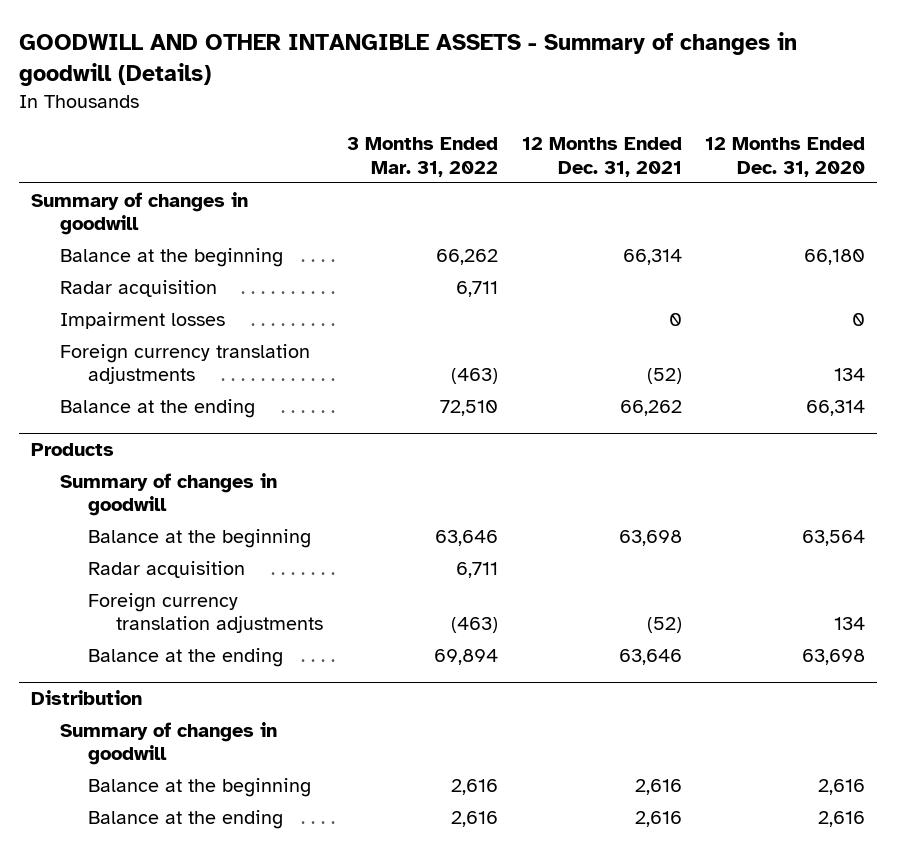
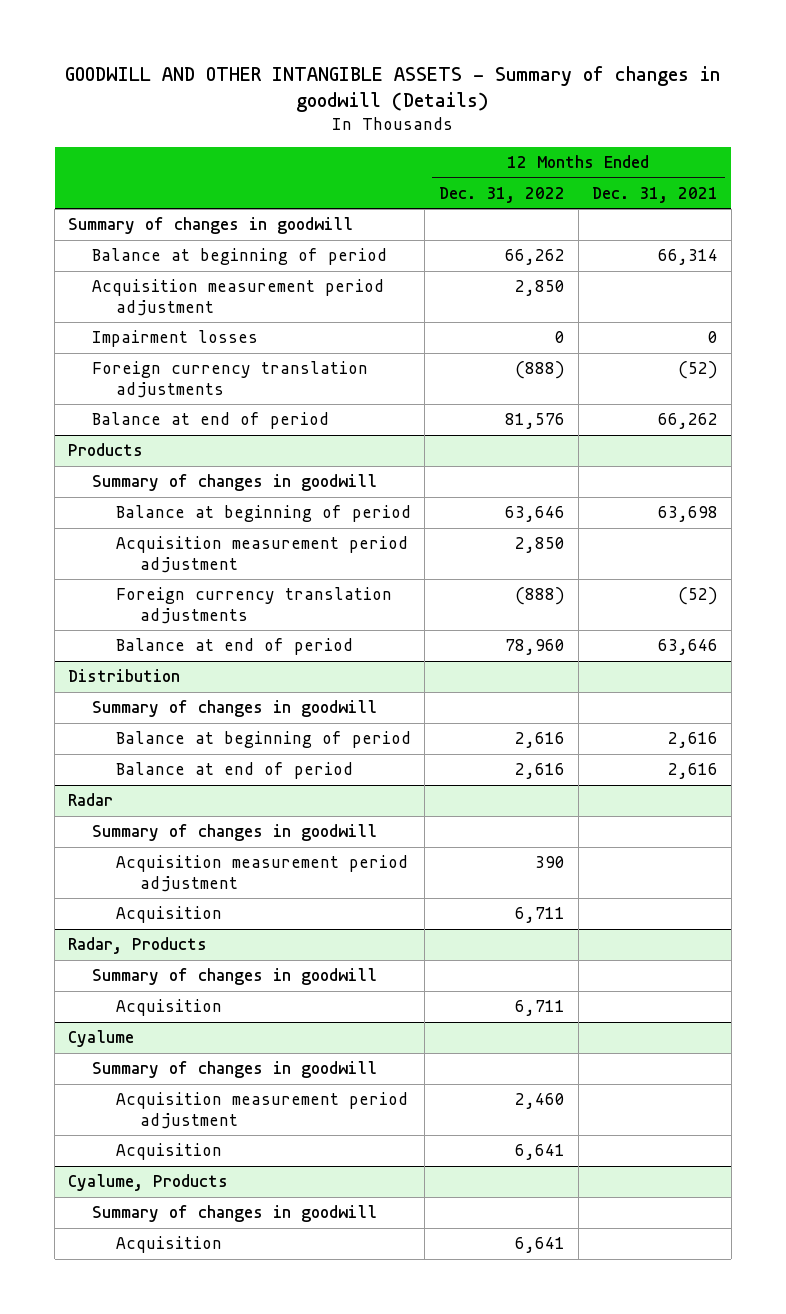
- | 3 Months Ended Mar. 31, 2022 | 12 Months Ended Dec. 31, 2021 | 12 Months Ended Dec. 31, 2020
+ | 12 Months Ended Dec. 31, 2022 | 12 Months Ended Dec. 31, 2021
- Balance at the beginning | 66,262 | 66,314 | 66,180
- Radar acquisition | 6,711 | |
+ Balance at beginning of period | 66,262 | 66,314
+ Acquisition measurement period adjustment | 2,850 |
- Balance at the ending | 72,510 | 66,262 | 66,314
+ Balance at end of period | 81,576 | 66,262
@ Products
- Balance at the beginning | 63,646 | 63,698 | 63,564
- Radar acquisition | 6,711 | |
+ Balance at beginning of period | 63,646 | 63,698
+ Acquisition measurement period adjustment | 2,850 |
- Balance at the ending | 69,894 | 63,646 | 63,698
+ Balance at end of period | 78,960 | 63,646
@ Distribution
- Balance at the beginning | 2,616 | 2,616 | 2,616
- Balance at the ending | 2,616 | 2,616 | 2,616
+ Balance at beginning of period | 2,616 | 2,616
+ Balance at end of period | 2,616 | 2,616
+ Radar
+ Summary of changes in goodwill
+ Acquisition measurement period adjustment | 390 |
+ Acquisition | 6,711 |
+ Radar, Products
+ Summary of changes in goodwill
+ Acquisition | 6,711 |
+ Cyalume
+ Summary of changes in goodwill
+ Acquisition measurement period adjustment | 2,460 |
+ Acquisition | 6,641 |
+ Cyalume, Products
+ Summary of changes in goodwill
+ Acquisition | 6,641 |

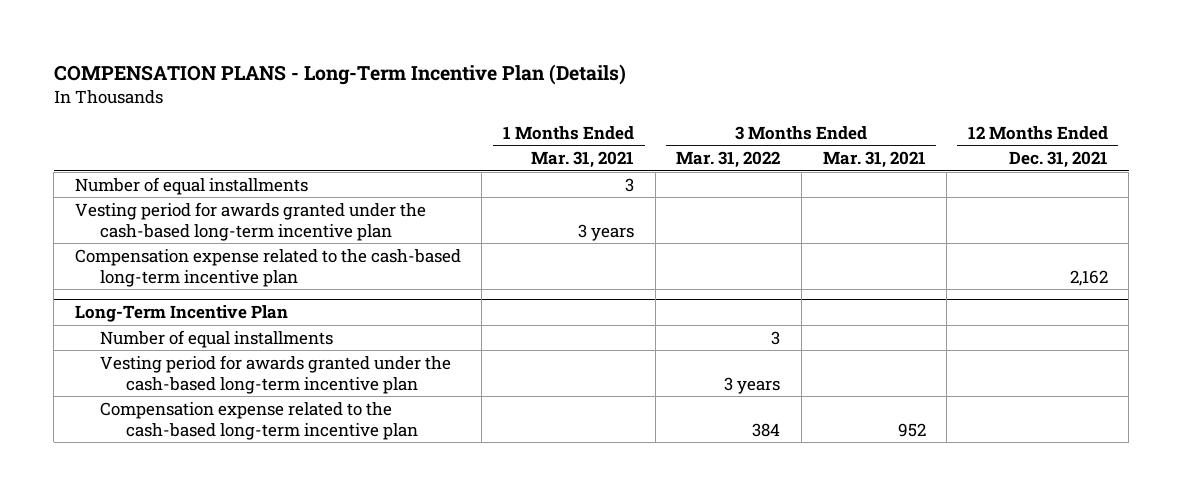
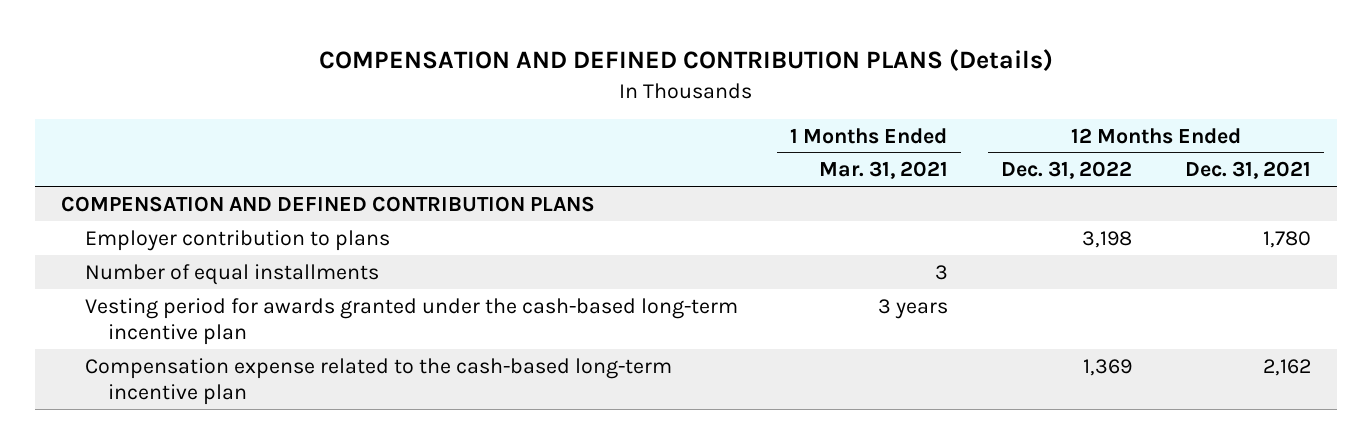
- COMPENSATION PLANS - Long-Term Incentive Plan (Details)
+ COMPENSATION AND DEFINED CONTRIBUTION PLANS (Details)
- | 1 Months Ended Mar. 31, 2021 | 3 Months Ended Mar. 31, 2022 | 3 Months Ended Mar. 31, 2021 | 12 Months Ended Dec. 31, 2021
+ | 1 Months Ended Mar. 31, 2021 | 12 Months Ended Dec. 31, 2022 | 12 Months Ended Dec. 31, 2021
+ COMPENSATION AND DEFINED CONTRIBUTION PLANS
+ Employer contribution to plans | | 3,198 | 1,780
- Long-Term Incentive Plan
- Number of equal installments | | 3 | |
- Vesting period for awards granted under the cash-based long-term incentive plan | | 3 years | |
- Compensation expense related to the cash-based long-term incentive plan | | 384 | 952 |

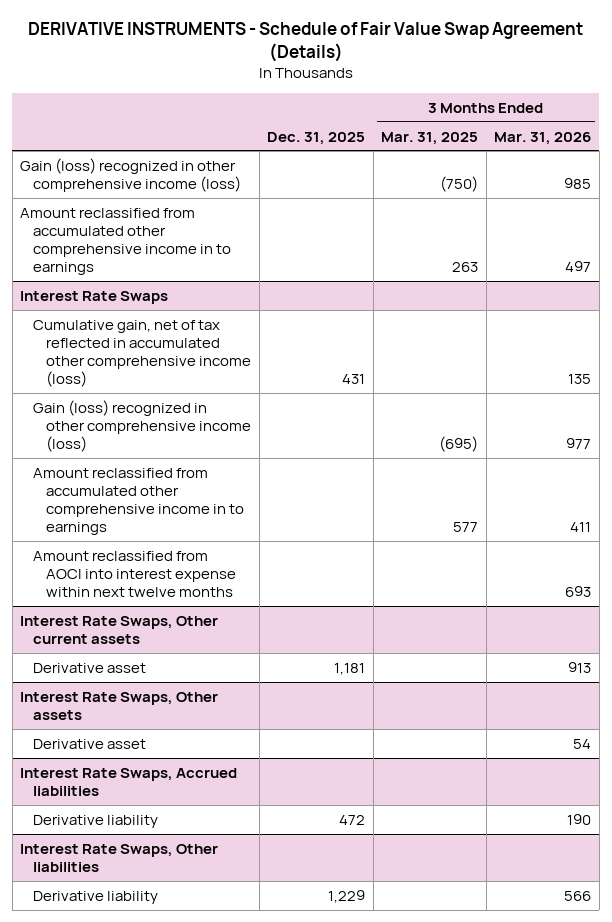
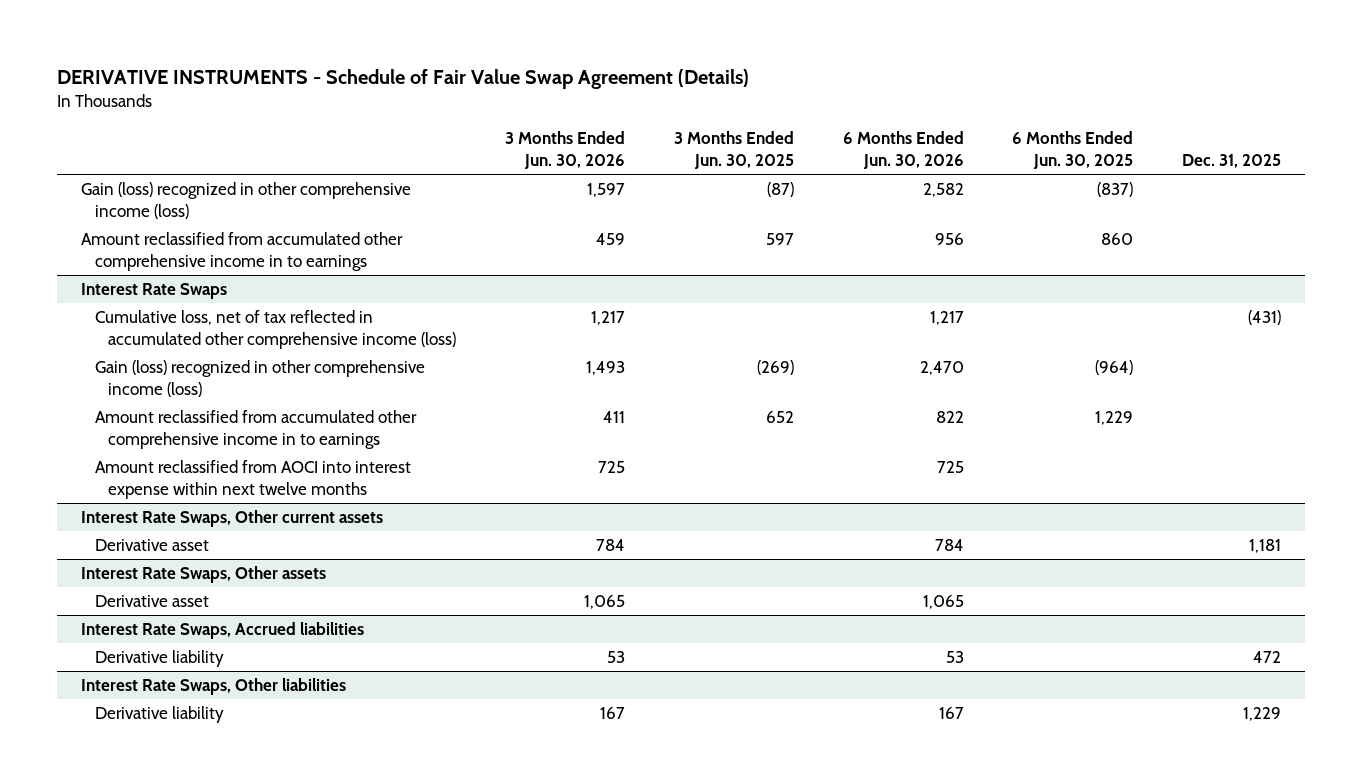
- | Dec. 31, 2025 | 3 Months Ended Mar. 31, 2025 | 3 Months Ended Mar. 31, 2026
+ | 3 Months Ended Jun. 30, 2026 | 3 Months Ended Jun. 30, 2025 | 6 Months Ended Jun. 30, 2026 | 6 Months Ended Jun. 30, 2025 | Dec. 31, 2025
@ Interest Rate Swaps
- Cumulative gain, net of tax reflected in accumulated other comprehensive income (loss) | 431 | | 135
+ Cumulative loss, net of tax reflected in accumulated other comprehensive income (loss) | 1,217 | | 1,217 | | (431)

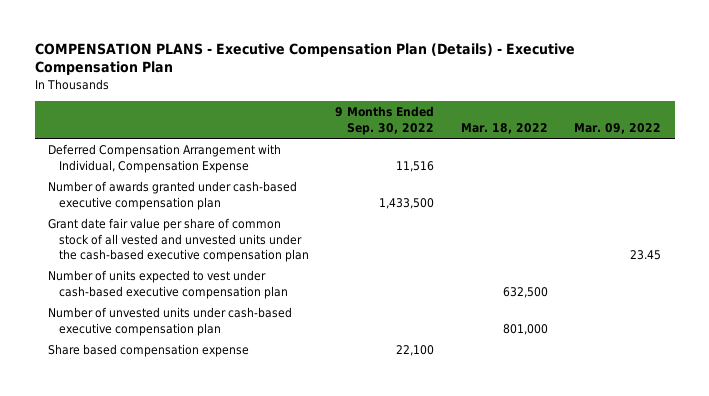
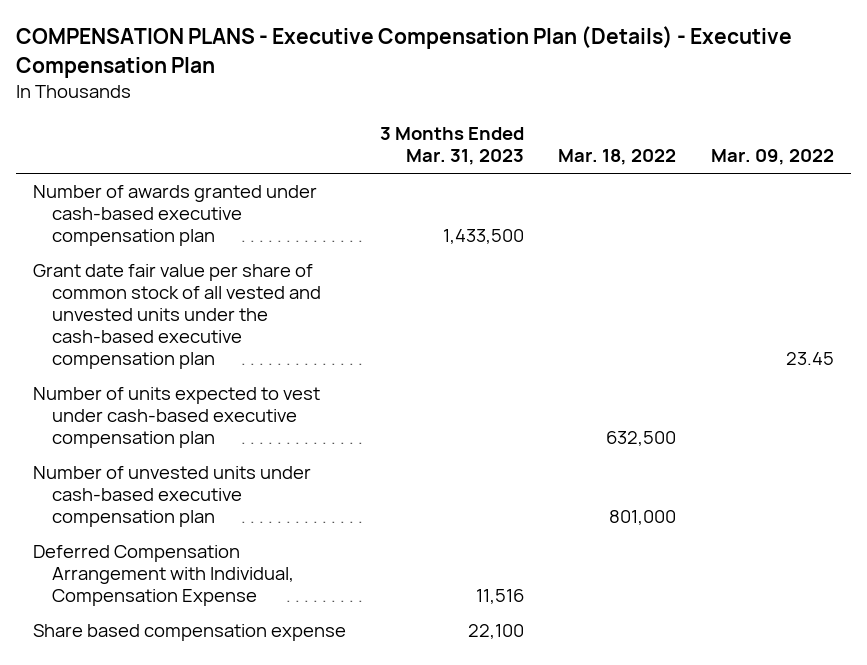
- | 9 Months Ended Sep. 30, 2022 | Mar. 18, 2022 | Mar. 09, 2022
+ | 3 Months Ended Mar. 31, 2023 | Mar. 18, 2022 | Mar. 09, 2022
moved down: Deferred Compensation Arrangement with Individual, Compensation Expense | 11,516 | |

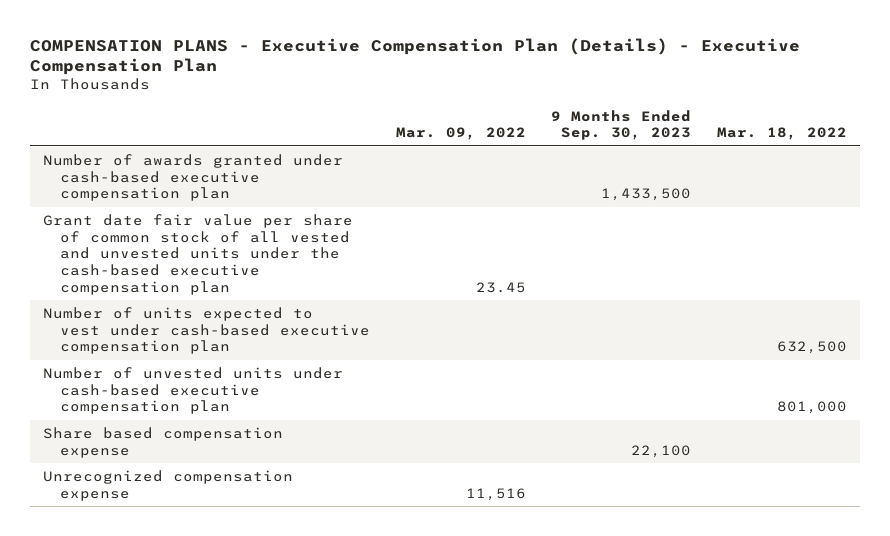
- | 3 Months Ended Mar. 31, 2023 | Mar. 18, 2022 | Mar. 09, 2022
+ | Mar. 09, 2022 | 9 Months Ended Sep. 30, 2023 | Mar. 18, 2022
- Deferred Compensation Arrangement with Individual, Compensation Expense | 11,516 | |
+ Unrecognized compensation expense | 11,516 | |

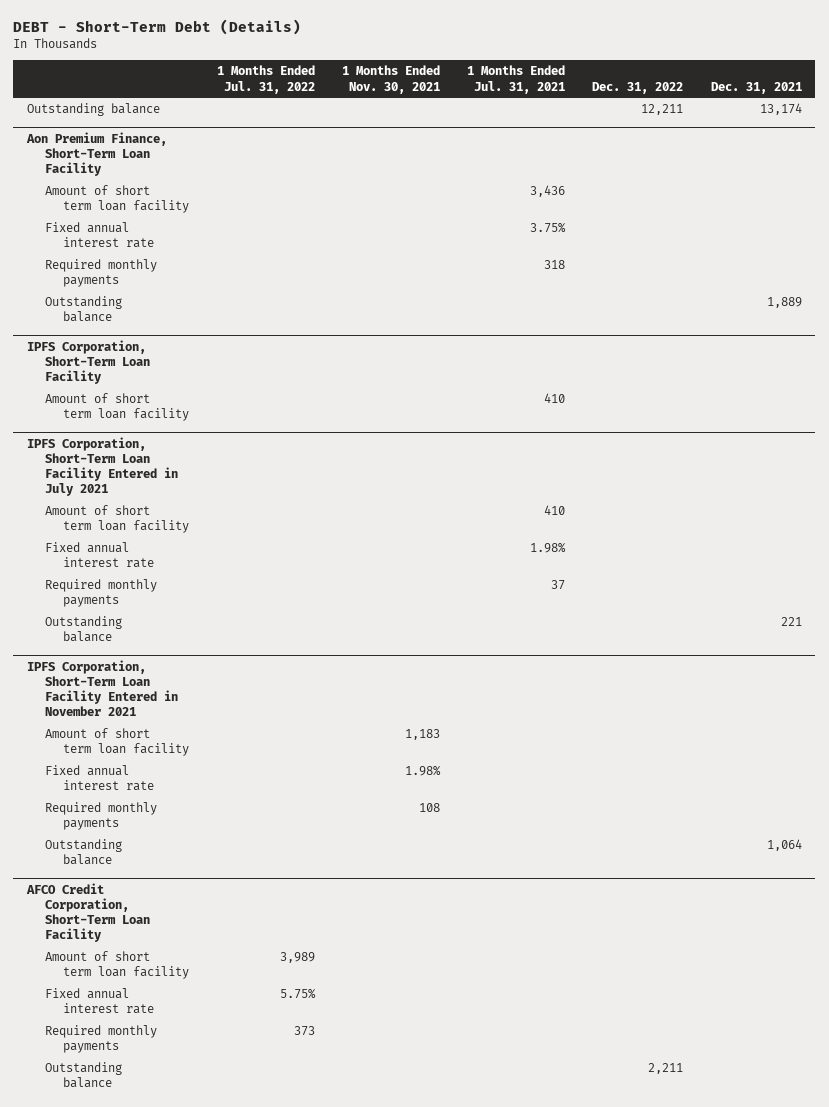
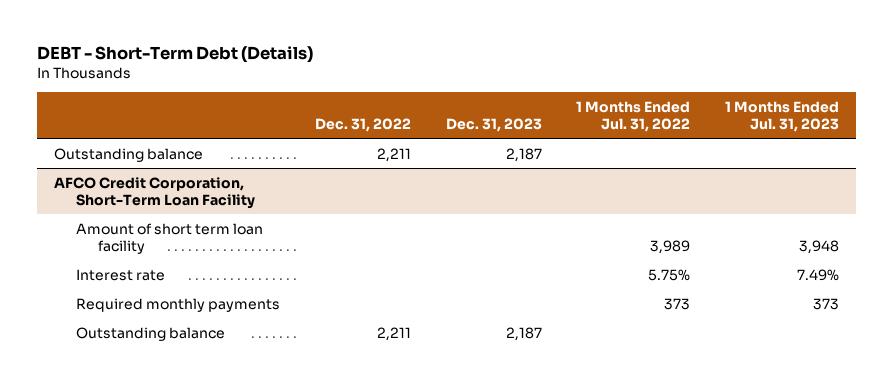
- | 1 Months Ended Jul. 31, 2022 | 1 Months Ended Nov. 30, 2021 | 1 Months Ended Jul. 31, 2021 | Dec. 31, 2022 | Dec. 31, 2021
+ | Dec. 31, 2022 | Dec. 31, 2023 | 1 Months Ended Jul. 31, 2022 | 1 Months Ended Jul. 31, 2023
- Outstanding balance | | | | 12,211 | 13,174
- Aon Premium Finance, Short-Term Loan Facility
- Amount of short term loan facility | | | 3,436 | |
- Fixed annual interest rate | | | 3.75% | |
- Required monthly payments | | | 318 | |
- Outstanding balance | | | | | 1,889
- IPFS Corporation, Short-Term Loan Facility
- Amount of short term loan facility | | | 410 | |
- IPFS Corporation, Short-Term Loan Facility Entered in July 2021
- Amount of short term loan facility | | | 410 | |
- Fixed annual interest rate | | | 1.98% | |
- Required monthly payments | | | 37 | |
- Outstanding balance | | | | | 221
- IPFS Corporation, Short-Term Loan Facility Entered in November 2021
- Amount of short term loan facility | | 1,183 | | |
- Fixed annual interest rate | | 1.98% | | |
- Required monthly payments | | 108 | | |
- Outstanding balance | | | | | 1,064
+ Outstanding balance | 2,211 | 2,187 | |
@ AFCO Credit Corporation, Short-Term Loan Facility
- Fixed annual interest rate | 5.75% | | | |
+ Interest rate | | | 5.75% | 7.49%

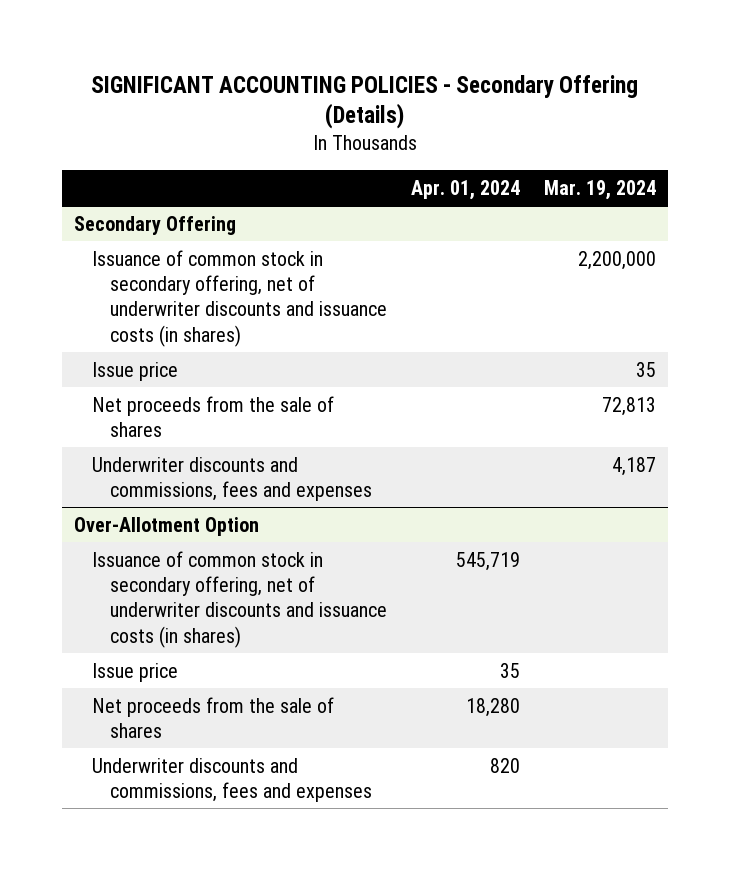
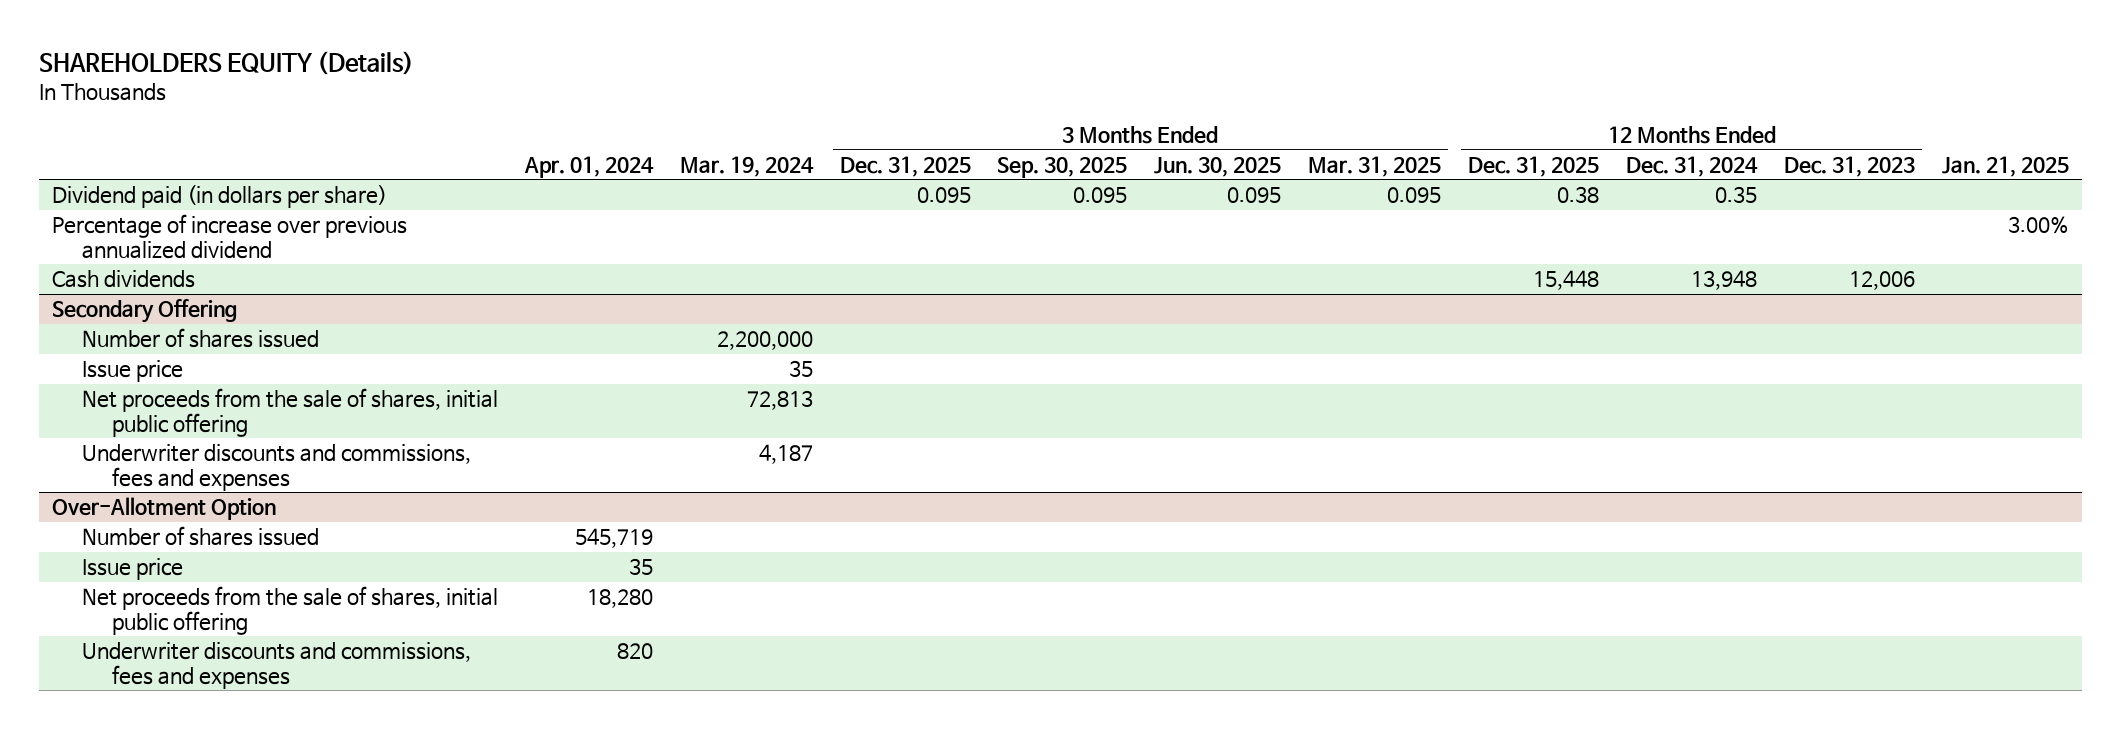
- SIGNIFICANT ACCOUNTING POLICIES - Secondary Offering (Details)
+ SHAREHOLDERS EQUITY (Details)
- | Apr. 01, 2024 | Mar. 19, 2024
+ | Apr. 01, 2024 | Mar. 19, 2024 | 3 Months Ended Dec. 31, 2025 | 3 Months Ended Sep. 30, 2025 | 3 Months Ended Jun. 30, 2025 | 3 Months Ended Mar. 31, 2025 | 12 Months Ended Dec. 31, 2025 | 12 Months Ended Dec. 31, 2024 | 12 Months Ended Dec. 31, 2023 | Jan. 21, 2025
+ Dividend paid (in dollars per share) | | | 0.095 | 0.095 | 0.095 | 0.095 | 0.38 | 0.35 | |
+ Percentage of increase over previous annualized dividend | | | | | | | | | | 3.00%
+ Cash dividends | | | | | | | 15,448 | 13,948 | 12,006 |
@ Secondary Offering
- Issuance of common stock in secondary offering, net of underwriter discounts and issuance costs (in shares) | | 2,200,000
+ Number of shares issued | | 2,200,000 | | | | | | | |
- Net proceeds from the sale of shares | | 72,813
+ Net proceeds from the sale of shares, initial public offering | | 72,813 | | | | | | | |
@ Over-Allotment Option
- Issuance of common stock in secondary offering, net of underwriter discounts and issuance costs (in shares) | 545,719 |
+ Number of shares issued | 545,719 | | | | | | | | |
- Net proceeds from the sale of shares | 18,280 |
+ Net proceeds from the sale of shares, initial public offering | 18,280 | | | | | | | | |

